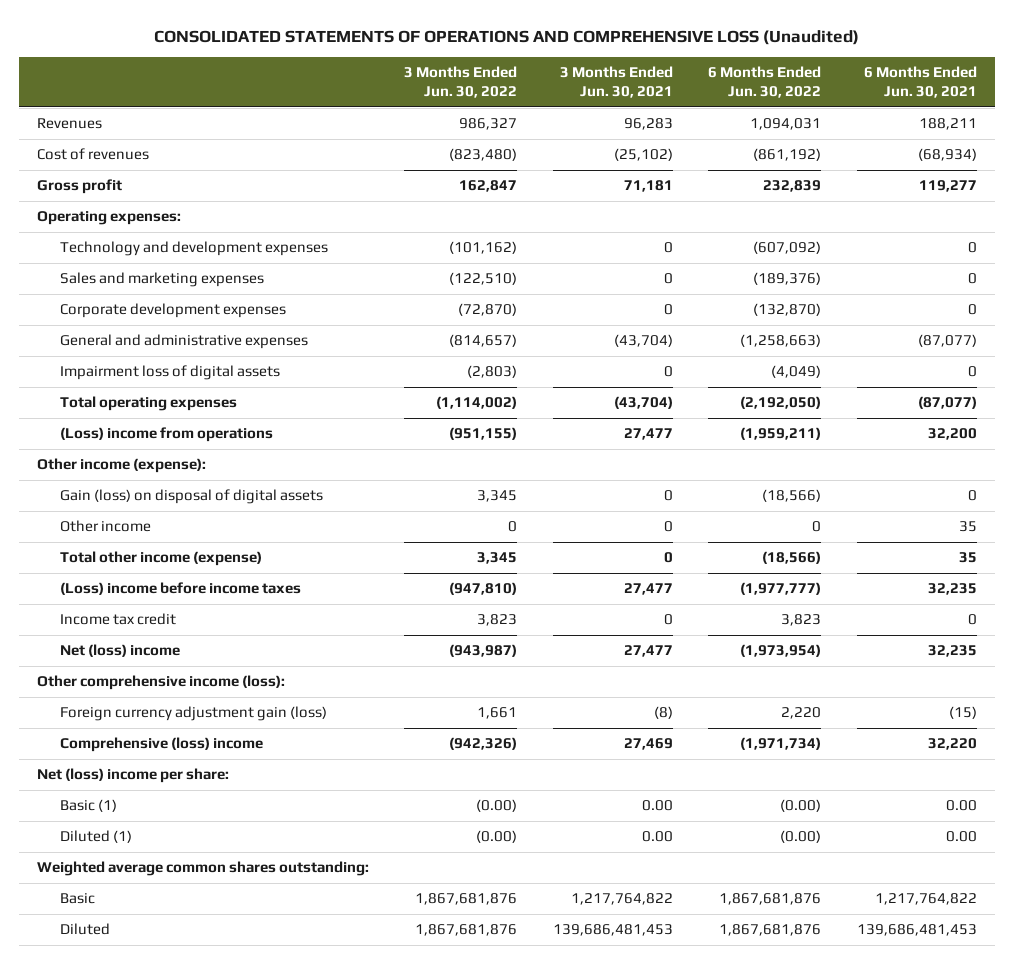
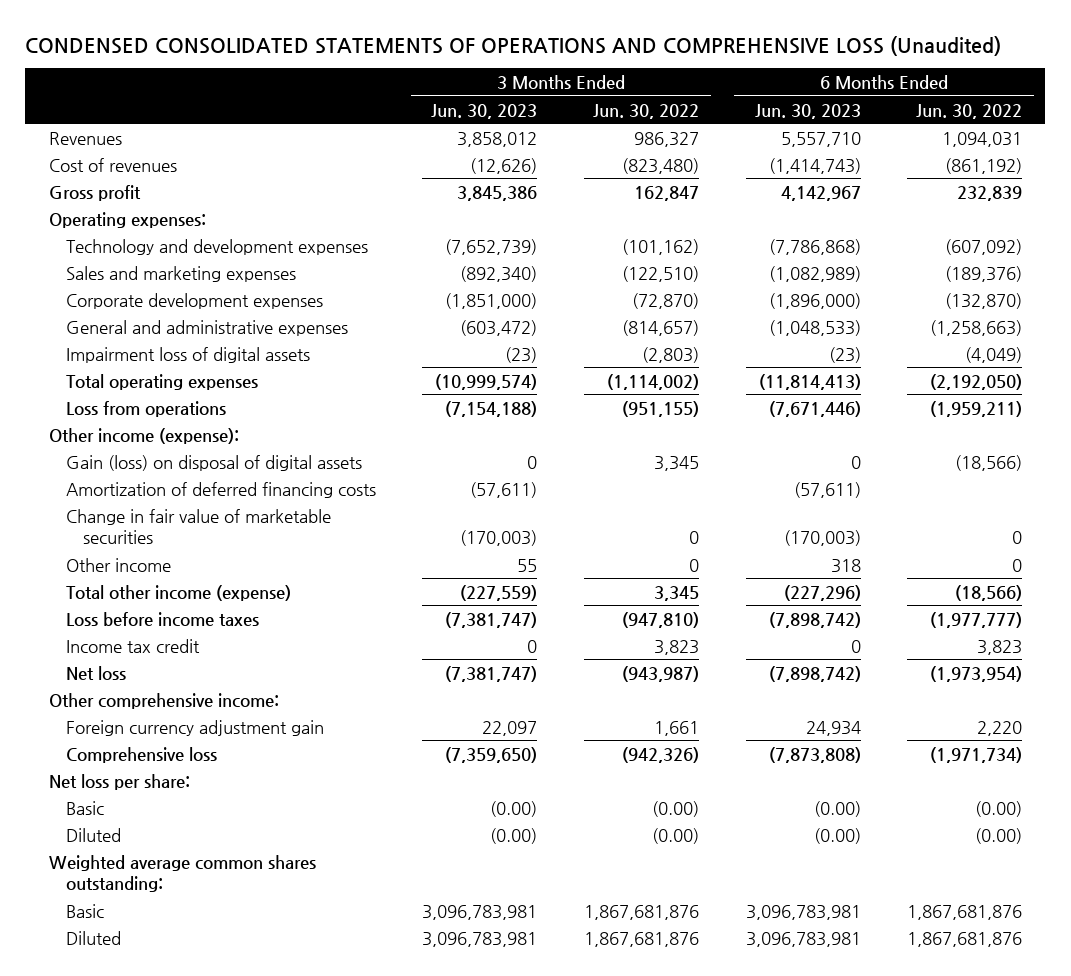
- CONSOLIDATED STATEMENTS OF OPERATIONS AND COMPREHENSIVE LOSS (Unaudited)
+ CONDENSED CONSOLIDATED STATEMENTS OF OPERATIONS AND COMPREHENSIVE LOSS (Unaudited)
- | 3 Months Ended Jun. 30, 2022 | 3 Months Ended Jun. 30, 2021 | 6 Months Ended Jun. 30, 2022 | 6 Months Ended Jun. 30, 2021
+ | 3 Months Ended Jun. 30, 2023 | 3 Months Ended Jun. 30, 2022 | 6 Months Ended Jun. 30, 2023 | 6 Months Ended Jun. 30, 2022
- (Loss) income from operations | (951,155) | 27,477 | (1,959,211) | 32,200
+ Loss from operations | (7,154,188) | (951,155) | (7,671,446) | (1,959,211)
+ Amortization of deferred financing costs | (57,611) | | (57,611) |
+ Change in fair value of marketable securities | (170,003) | 0 | (170,003) | 0
- (Loss) income before income taxes | (947,810) | 27,477 | (1,977,777) | 32,235
+ Loss before income taxes | (7,381,747) | (947,810) | (7,898,742) | (1,977,777)
- Net (loss) income | (943,987) | 27,477 | (1,973,954) | 32,235
- Other comprehensive income (loss):
- Foreign currency adjustment gain (loss) | 1,661 | (8) | 2,220 | (15)
- Comprehensive (loss) income | (942,326) | 27,469 | (1,971,734) | 32,220
- Net (loss) income per share:
- Basic (1) | (0.00) | 0.00 | (0.00) | 0.00
- Diluted (1) | (0.00) | 0.00 | (0.00) | 0.00
+ Net loss | (7,381,747) | (943,987) | (7,898,742) | (1,973,954)
+ Other comprehensive income:
+ Foreign currency adjustment gain | 22,097 | 1,661 | 24,934 | 2,220
+ Comprehensive loss | (7,359,650) | (942,326) | (7,873,808) | (1,971,734)
+ Net loss per share:
+ Basic | (0.00) | (0.00) | (0.00) | (0.00)
+ Diluted | (0.00) | (0.00) | (0.00) | (0.00)

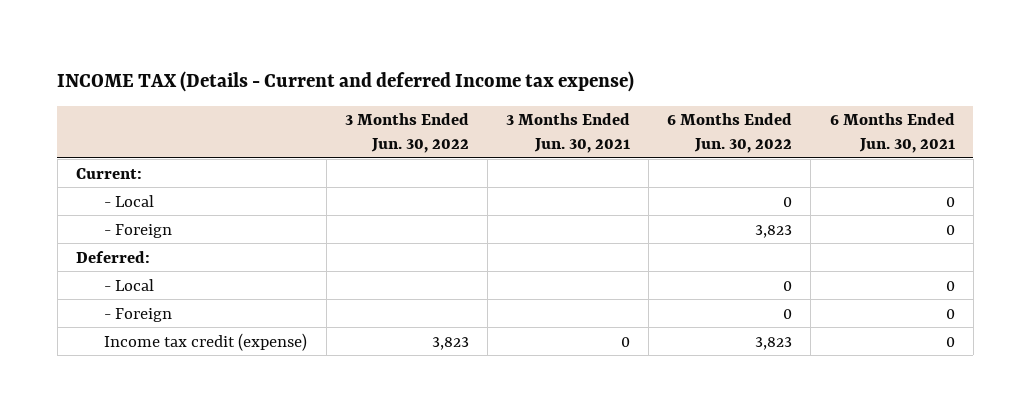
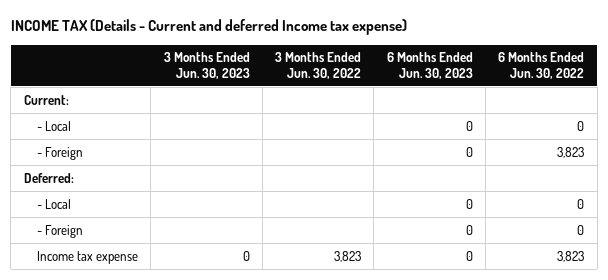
- | 3 Months Ended Jun. 30, 2022 | 3 Months Ended Jun. 30, 2021 | 6 Months Ended Jun. 30, 2022 | 6 Months Ended Jun. 30, 2021
+ | 3 Months Ended Jun. 30, 2023 | 3 Months Ended Jun. 30, 2022 | 6 Months Ended Jun. 30, 2023 | 6 Months Ended Jun. 30, 2022
- Income tax credit (expense) | 3,823 | 0 | 3,823 | 0
+ Income tax expense | 0 | 3,823 | 0 | 3,823

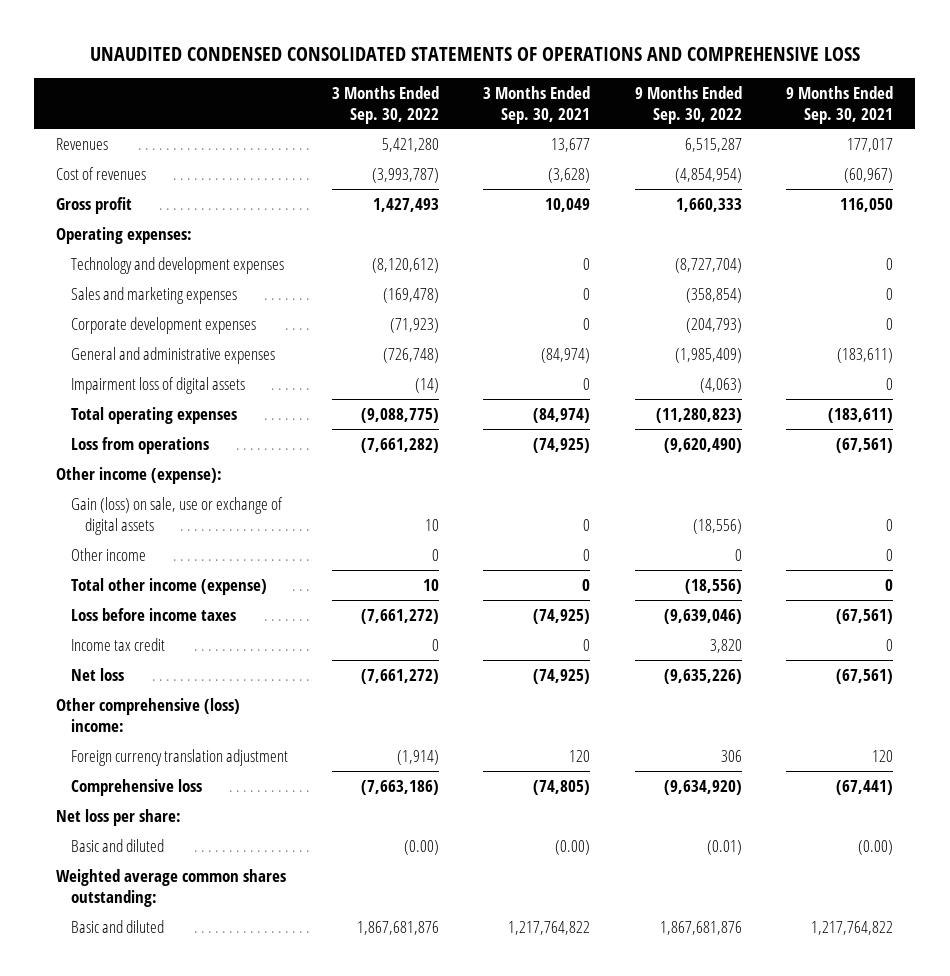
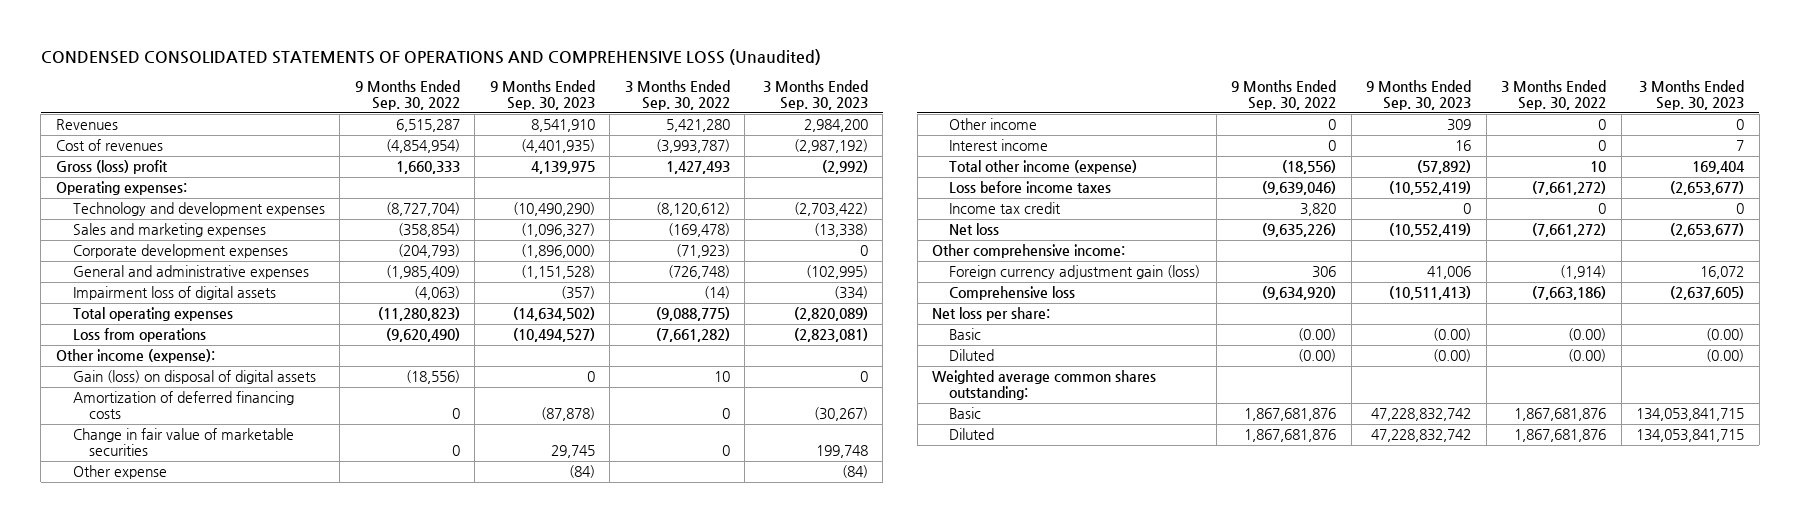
- UNAUDITED CONDENSED CONSOLIDATED STATEMENTS OF OPERATIONS AND COMPREHENSIVE LOSS
+ CONDENSED CONSOLIDATED STATEMENTS OF OPERATIONS AND COMPREHENSIVE LOSS (Unaudited)
- | 3 Months Ended Sep. 30, 2022 | 3 Months Ended Sep. 30, 2021 | 9 Months Ended Sep. 30, 2022 | 9 Months Ended Sep. 30, 2021
+ | 9 Months Ended Sep. 30, 2022 | 9 Months Ended Sep. 30, 2023 | 3 Months Ended Sep. 30, 2022 | 3 Months Ended Sep. 30, 2023
- Gross profit | 1,427,493 | 10,049 | 1,660,333 | 116,050
+ Gross (loss) profit | 1,660,333 | 4,139,975 | 1,427,493 | (2,992)
- Gain (loss) on sale, use or exchange of digital assets | 10 | 0 | (18,556) | 0
+ Gain (loss) on disposal of digital assets | (18,556) | 0 | 10 | 0
+ Amortization of deferred financing costs | 0 | (87,878) | 0 | (30,267)
+ Change in fair value of marketable securities | 0 | 29,745 | 0 | 199,748
+ Other expense | | (84) | | (84)
+ Interest income | 0 | 16 | 0 | 7
- Other comprehensive (loss) income:
- Foreign currency translation adjustment | (1,914) | 120 | 306 | 120
+ Other comprehensive income:
+ Foreign currency adjustment gain (loss) | 306 | 41,006 | (1,914) | 16,072
- Basic and diluted | (0.00) | (0.00) | (0.01) | (0.00)
+ Basic | (0.00) | (0.00) | (0.00) | (0.00)
+ Diluted | (0.00) | (0.00) | (0.00) | (0.00)
- Basic and diluted | 1,867,681,876 | 1,217,764,822 | 1,867,681,876 | 1,217,764,822
+ Basic | 1,867,681,876 | 47,228,832,742 | 1,867,681,876 | 134,053,841,715
+ Diluted | 1,867,681,876 | 47,228,832,742 | 1,867,681,876 | 134,053,841,715

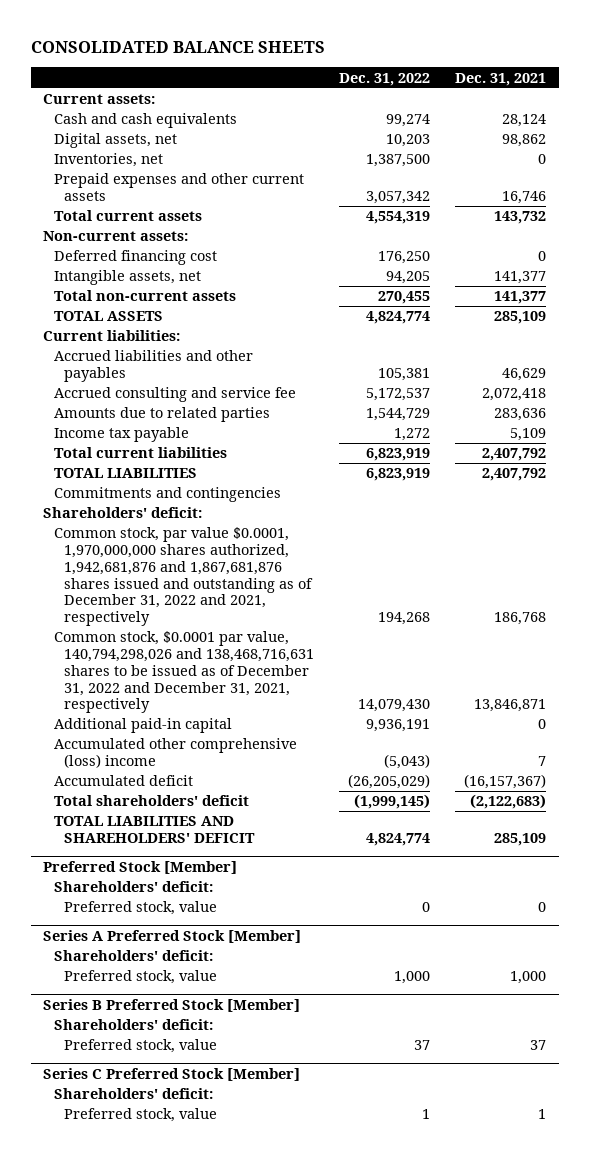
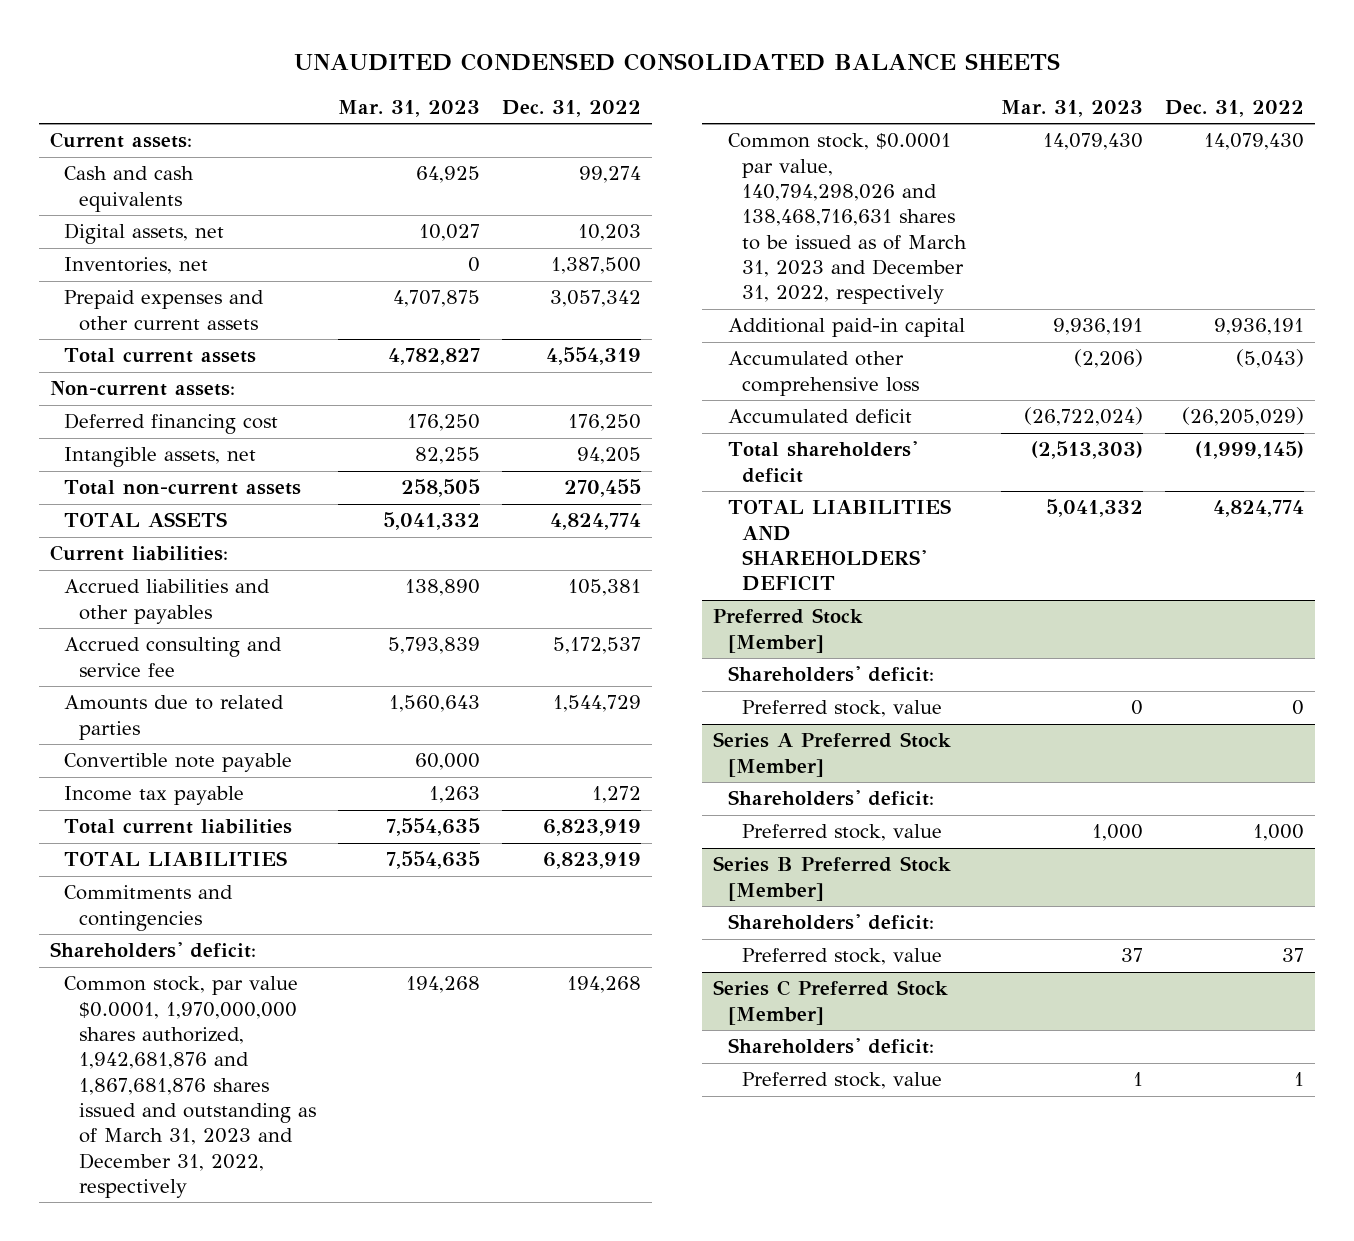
- CONSOLIDATED BALANCE SHEETS
+ UNAUDITED CONDENSED CONSOLIDATED BALANCE SHEETS
- | Dec. 31, 2022 | Dec. 31, 2021
+ | Mar. 31, 2023 | Dec. 31, 2022
+ Convertible note payable | 60,000 |
- Common stock, par value $0.0001, 1,970,000,000 shares authorized, 1,942,681,876 and 1,867,681,876 shares issued and outstanding as of December 31, 2022 and 2021, respectively | 194,268 | 186,768
- Common stock, $0.0001 par value, 140,794,298,026 and 138,468,716,631 shares to be issued as of December 31, 2022 and December 31, 2021, respectively | 14,079,430 | 13,846,871
+ Common stock, par value $0.0001, 1,970,000,000 shares authorized, 1,942,681,876 and 1,867,681,876 shares issued and outstanding as of March 31, 2023 and December 31, 2022, respectively | 194,268 | 194,268
+ Common stock, $0.0001 par value, 140,794,298,026 and 138,468,716,631 shares to be issued as of March 31, 2023 and December 31, 2022, respectively | 14,079,430 | 14,079,430
- Accumulated other comprehensive (loss) income | (5,043) | 7
+ Accumulated other comprehensive loss | (2,206) | (5,043)

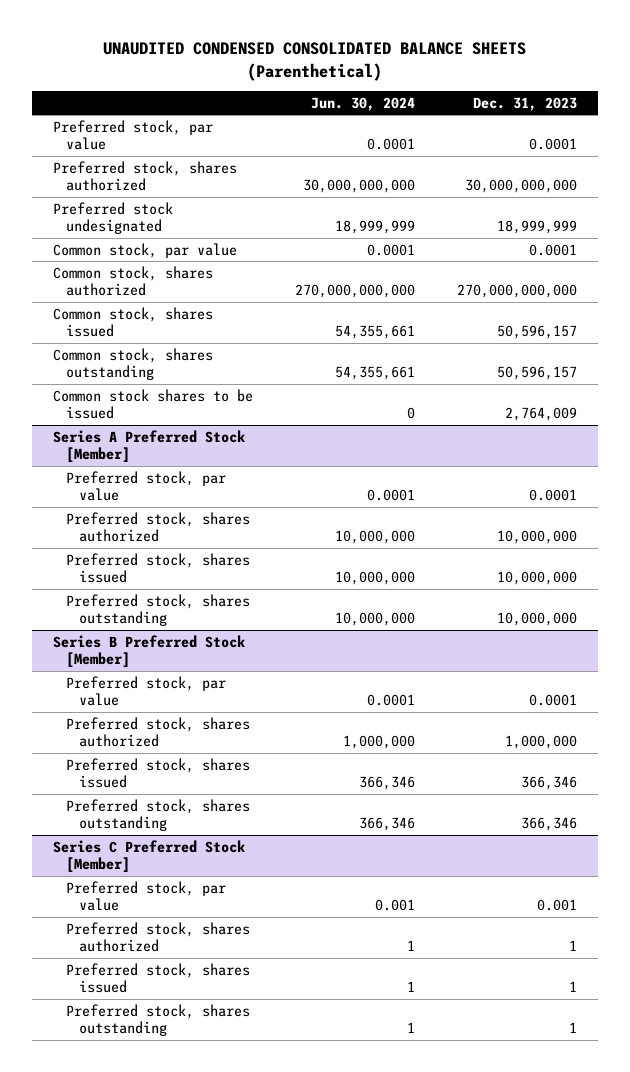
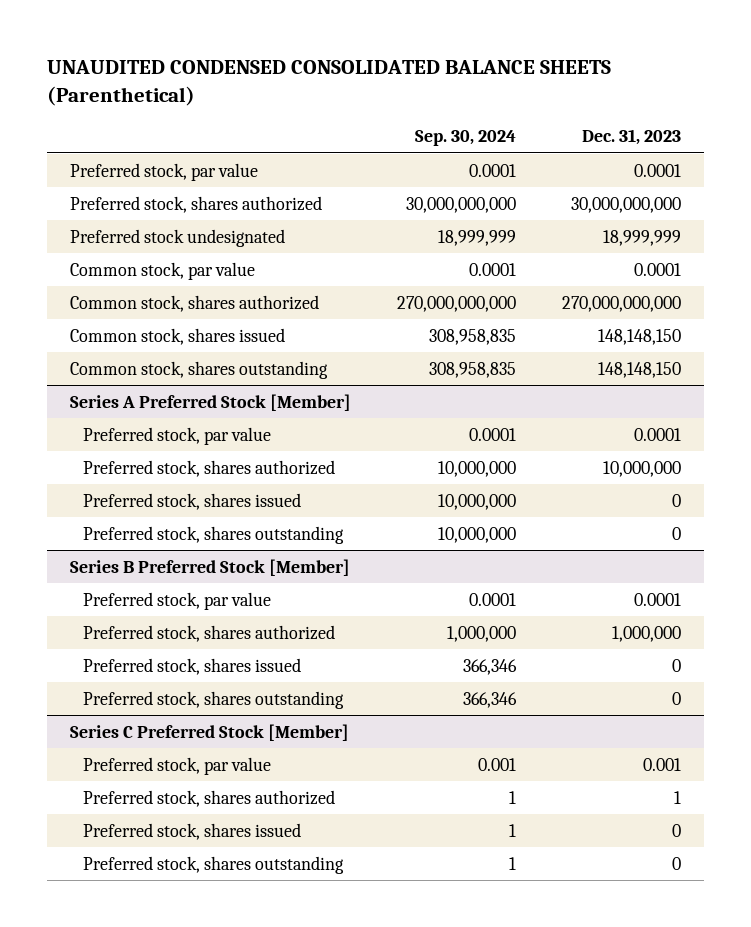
- | Jun. 30, 2024 | Dec. 31, 2023
+ | Sep. 30, 2024 | Dec. 31, 2023
- Common stock, shares issued | 54,355,661 | 50,596,157
- Common stock, shares outstanding | 54,355,661 | 50,596,157
- Common stock shares to be issued | 0 | 2,764,009
+ Common stock, shares issued | 308,958,835 | 148,148,150
+ Common stock, shares outstanding | 308,958,835 | 148,148,150
@ Series A Preferred Stock [Member]
- Preferred stock, shares issued | 10,000,000 | 10,000,000
- Preferred stock, shares outstanding | 10,000,000 | 10,000,000
+ Preferred stock, shares issued | 10,000,000 | 0
+ Preferred stock, shares outstanding | 10,000,000 | 0
@ Series B Preferred Stock [Member]
- Preferred stock, shares issued | 366,346 | 366,346
- Preferred stock, shares outstanding | 366,346 | 366,346
+ Preferred stock, shares issued | 366,346 | 0
+ Preferred stock, shares outstanding | 366,346 | 0
@ Series C Preferred Stock [Member]
- Preferred stock, shares issued | 1 | 1
- Preferred stock, shares outstanding | 1 | 1
+ Preferred stock, shares issued | 1 | 0
+ Preferred stock, shares outstanding | 1 | 0

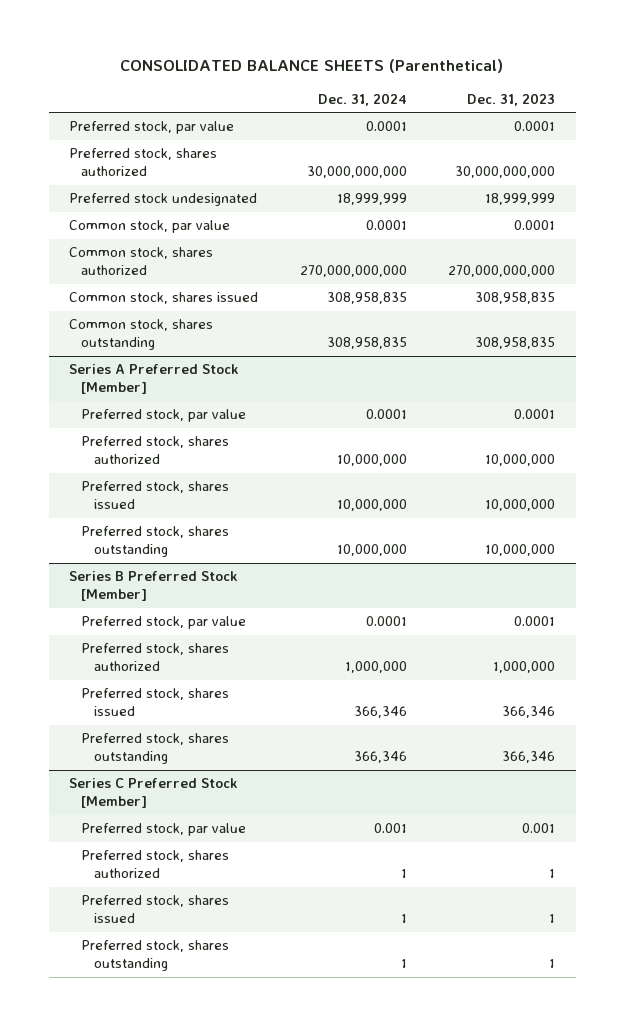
- UNAUDITED CONDENSED CONSOLIDATED BALANCE SHEETS (Parenthetical)
+ CONSOLIDATED BALANCE SHEETS (Parenthetical)
- | Sep. 30, 2024 | Dec. 31, 2023
+ | Dec. 31, 2024 | Dec. 31, 2023
- Common stock, shares issued | 308,958,835 | 148,148,150
- Common stock, shares outstanding | 308,958,835 | 148,148,150
+ Common stock, shares issued | 308,958,835 | 308,958,835
+ Common stock, shares outstanding | 308,958,835 | 308,958,835
@ Series A Preferred Stock [Member]
- Preferred stock, shares issued | 10,000,000 | 0
- Preferred stock, shares outstanding | 10,000,000 | 0
+ Preferred stock, shares issued | 10,000,000 | 10,000,000
+ Preferred stock, shares outstanding | 10,000,000 | 10,000,000
@ Series B Preferred Stock [Member]
- Preferred stock, shares issued | 366,346 | 0
- Preferred stock, shares outstanding | 366,346 | 0
+ Preferred stock, shares issued | 366,346 | 366,346
+ Preferred stock, shares outstanding | 366,346 | 366,346
@ Series C Preferred Stock [Member]
- Preferred stock, shares issued | 1 | 0
- Preferred stock, shares outstanding | 1 | 0
+ Preferred stock, shares issued | 1 | 1
+ Preferred stock, shares outstanding | 1 | 1

